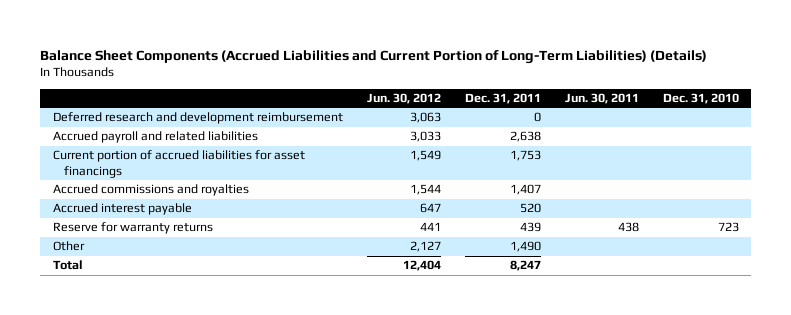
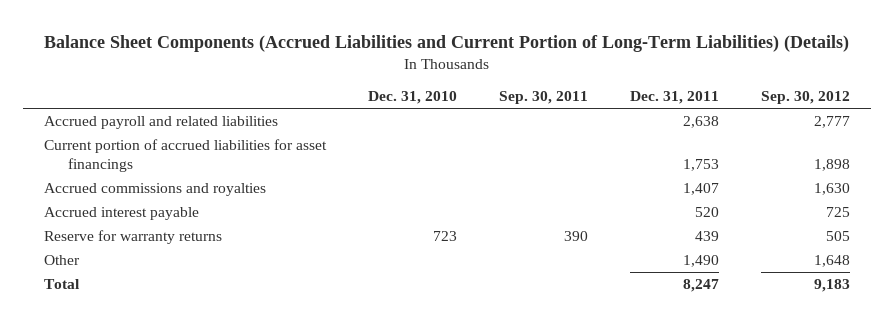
- | Jun. 30, 2012 | Dec. 31, 2011 | Jun. 30, 2011 | Dec. 31, 2010
+ | Dec. 31, 2010 | Sep. 30, 2011 | Dec. 31, 2011 | Sep. 30, 2012
- Deferred research and development reimbursement | 3,063 | 0 | |

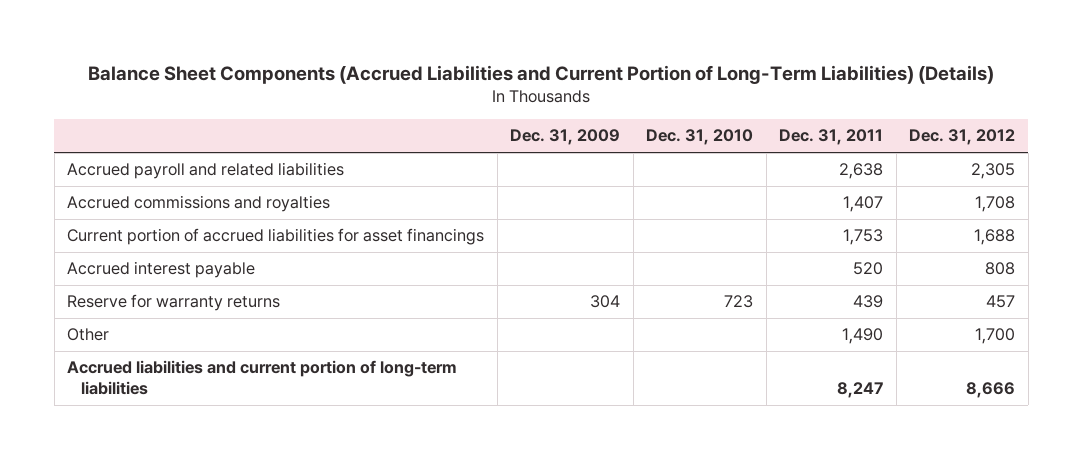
- | Dec. 31, 2010 | Sep. 30, 2011 | Dec. 31, 2011 | Sep. 30, 2012
+ | Dec. 31, 2009 | Dec. 31, 2010 | Dec. 31, 2011 | Dec. 31, 2012
moved down: Current portion of accrued liabilities for asset financings | | | 1,753 | 1,688
- Total | | | 8,247 | 9,183
+ Accrued liabilities and current portion of long-term liabilities | | | 8,247 | 8,666

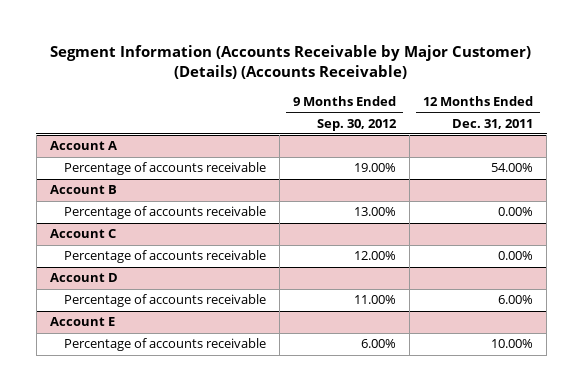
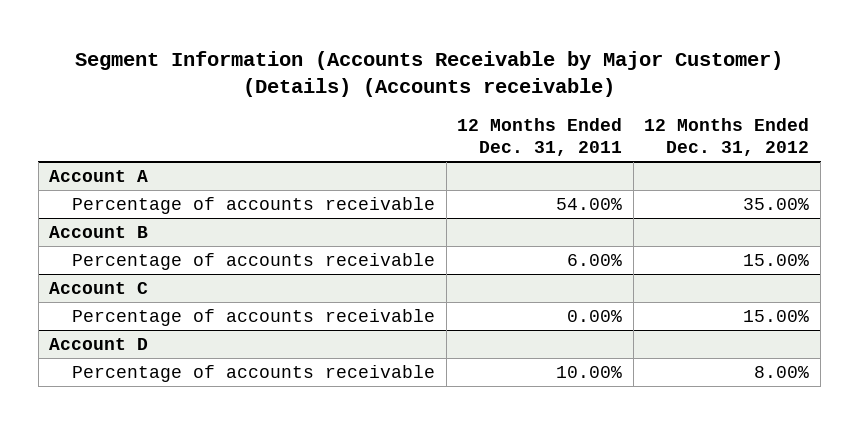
- Segment Information (Accounts Receivable by Major Customer) (Details) (Accounts Receivable)
+ Segment Information (Accounts Receivable by Major Customer) (Details) (Accounts receivable)
- | 9 Months Ended Sep. 30, 2012 | 12 Months Ended Dec. 31, 2011
+ | 12 Months Ended Dec. 31, 2011 | 12 Months Ended Dec. 31, 2012
@ Account B
- Percentage of accounts receivable | 13.00% | 0.00%
+ Percentage of accounts receivable | 6.00% | 15.00%
@ Account D
- Percentage of accounts receivable | 11.00% | 6.00%
- Account E

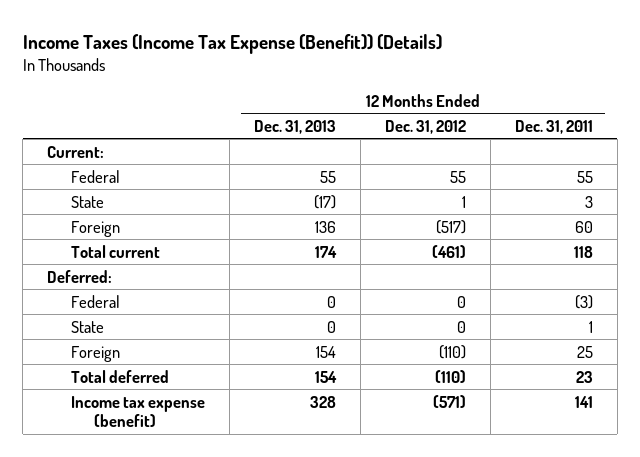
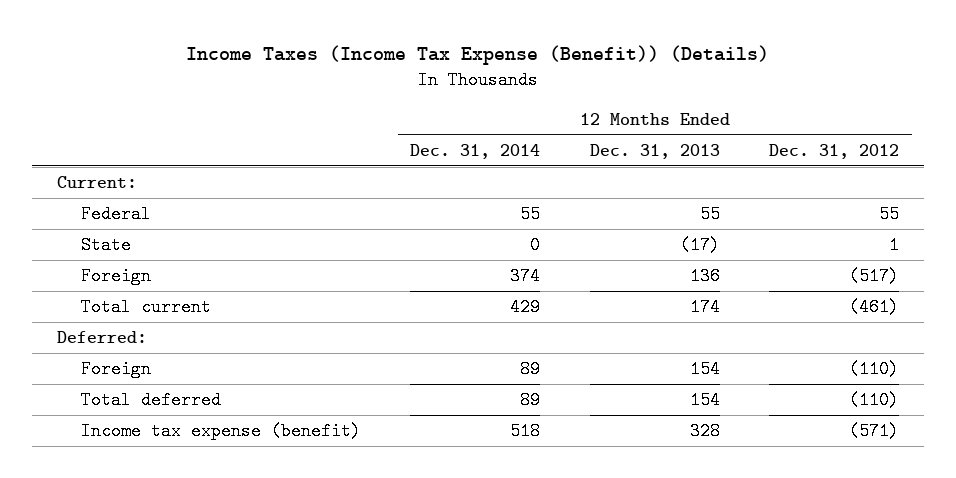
- | 12 Months Ended Dec. 31, 2013 | 12 Months Ended Dec. 31, 2012 | 12 Months Ended Dec. 31, 2011
+ | 12 Months Ended Dec. 31, 2014 | 12 Months Ended Dec. 31, 2013 | 12 Months Ended Dec. 31, 2012
- Federal | 0 | 0 | (3)
- State | 0 | 0 | 1

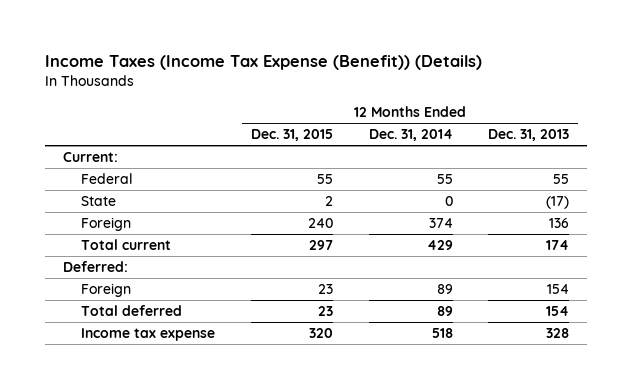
- | 12 Months Ended Dec. 31, 2014 | 12 Months Ended Dec. 31, 2013 | 12 Months Ended Dec. 31, 2012
+ | 12 Months Ended Dec. 31, 2015 | 12 Months Ended Dec. 31, 2014 | 12 Months Ended Dec. 31, 2013
- Income tax expense (benefit) | 518 | 328 | (571)
+ Income tax expense | 320 | 518 | 328

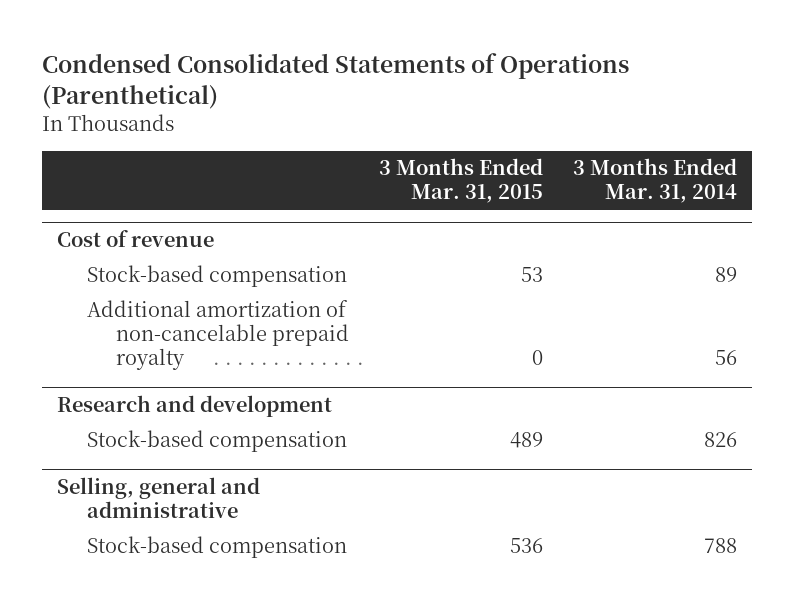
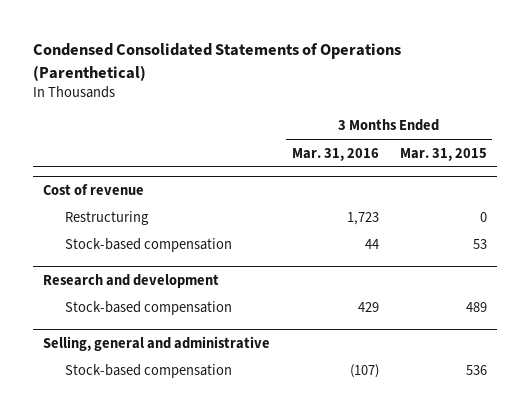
- | 3 Months Ended Mar. 31, 2015 | 3 Months Ended Mar. 31, 2014
+ | 3 Months Ended Mar. 31, 2016 | 3 Months Ended Mar. 31, 2015
@ Cost of revenue
+ Restructuring | 1,723 | 0
- Additional amortization of non-cancelable prepaid royalty | 0 | 56

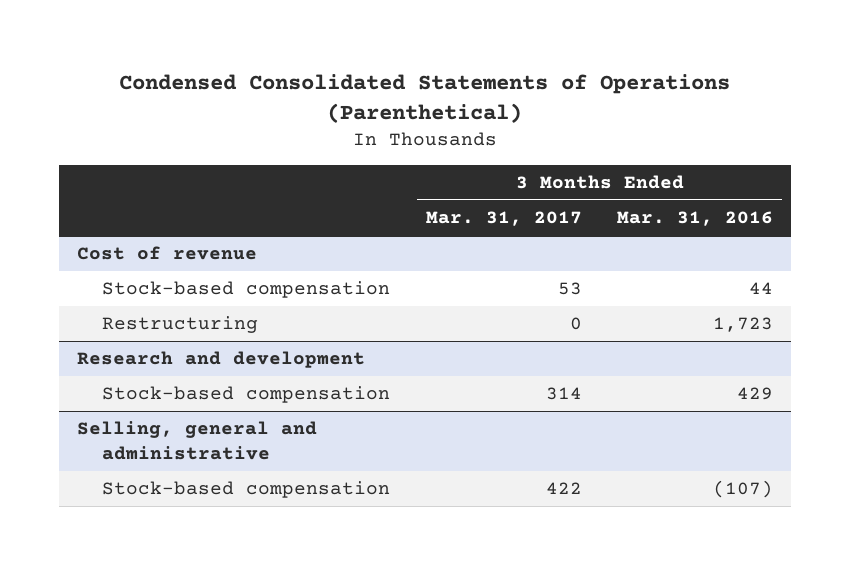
- | 3 Months Ended Mar. 31, 2016 | 3 Months Ended Mar. 31, 2015
+ | 3 Months Ended Mar. 31, 2017 | 3 Months Ended Mar. 31, 2016
@ Cost of revenue
moved down: Restructuring | 0 | 1,723

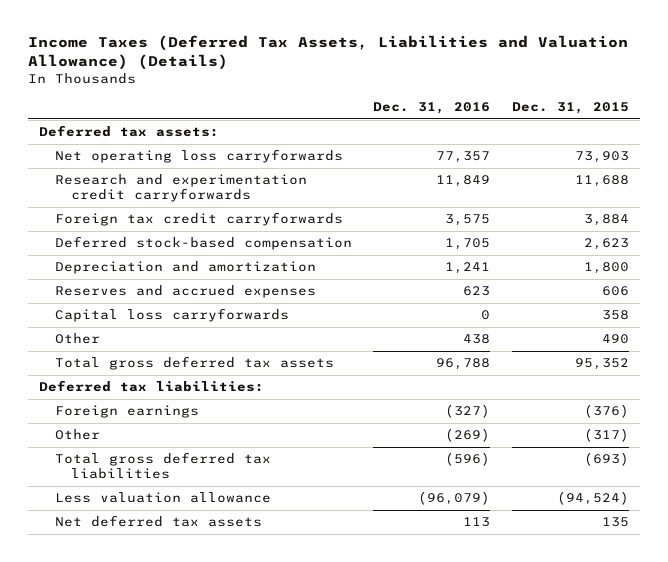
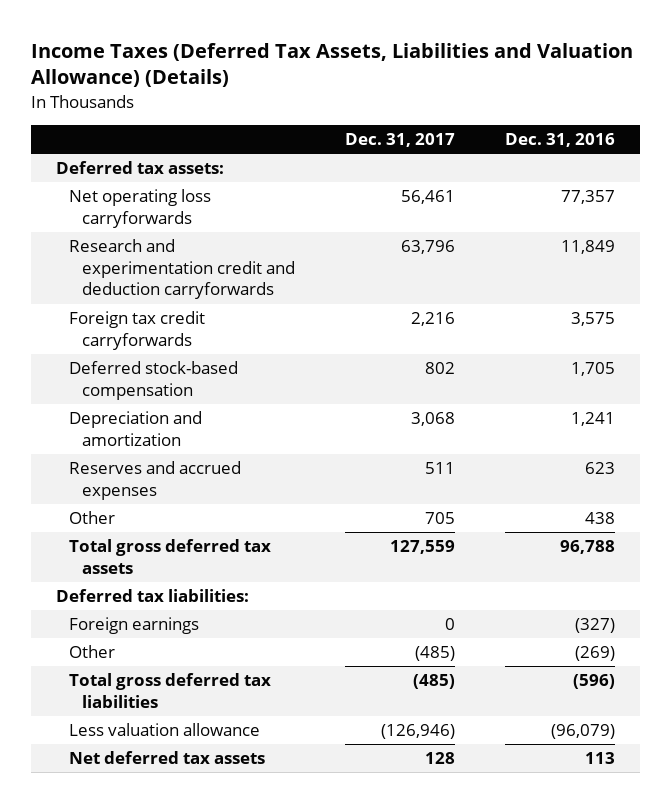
- | Dec. 31, 2016 | Dec. 31, 2015
+ | Dec. 31, 2017 | Dec. 31, 2016
- Research and experimentation credit carryforwards | 11,849 | 11,688
+ Research and experimentation credit and deduction carryforwards | 63,796 | 11,849
- Capital loss carryforwards | 0 | 358

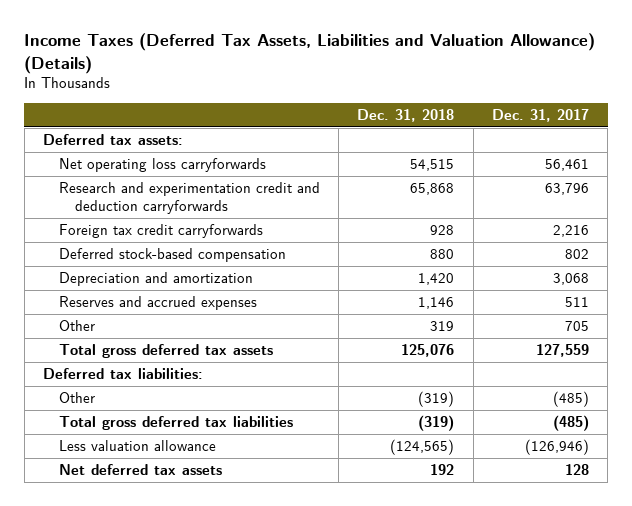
- | Dec. 31, 2017 | Dec. 31, 2016
+ | Dec. 31, 2018 | Dec. 31, 2017
- Foreign earnings | 0 | (327)

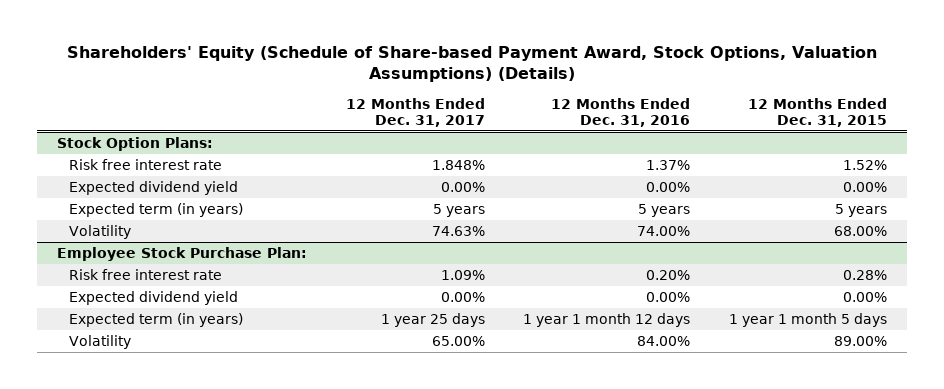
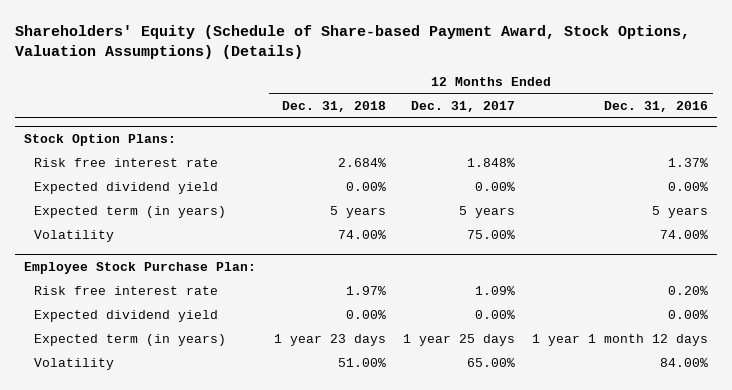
- | 12 Months Ended Dec. 31, 2017 | 12 Months Ended Dec. 31, 2016 | 12 Months Ended Dec. 31, 2015
+ | 12 Months Ended Dec. 31, 2018 | 12 Months Ended Dec. 31, 2017 | 12 Months Ended Dec. 31, 2016
@ Stock Option Plans:
- Volatility | 74.63% | 74.00% | 68.00%
+ Volatility | 74.00% | 75.00% | 74.00%

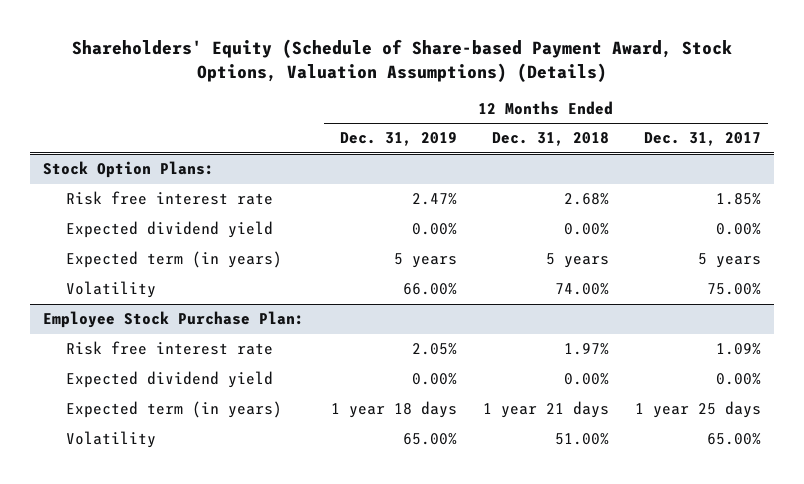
- | 12 Months Ended Dec. 31, 2018 | 12 Months Ended Dec. 31, 2017 | 12 Months Ended Dec. 31, 2016
+ | 12 Months Ended Dec. 31, 2019 | 12 Months Ended Dec. 31, 2018 | 12 Months Ended Dec. 31, 2017
@ Stock Option Plans:
- Risk free interest rate | 2.684% | 1.848% | 1.37%
+ Risk free interest rate | 2.47% | 2.68% | 1.85%
@ Employee Stock Purchase Plan:
- Expected term (in years) | 1 year 23 days | 1 year 25 days | 1 year 1 month 12 days
+ Expected term (in years) | 1 year 18 days | 1 year 21 days | 1 year 25 days

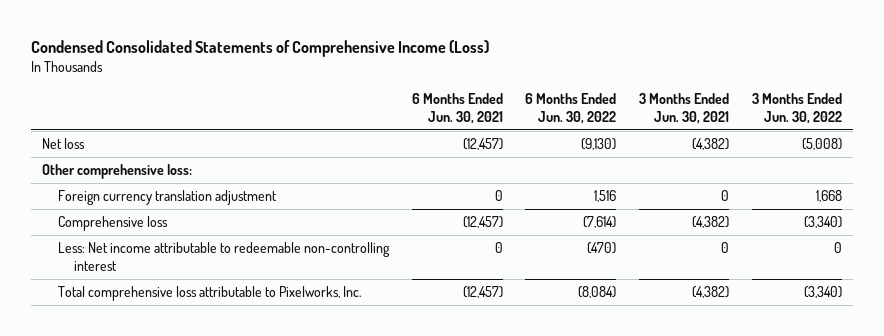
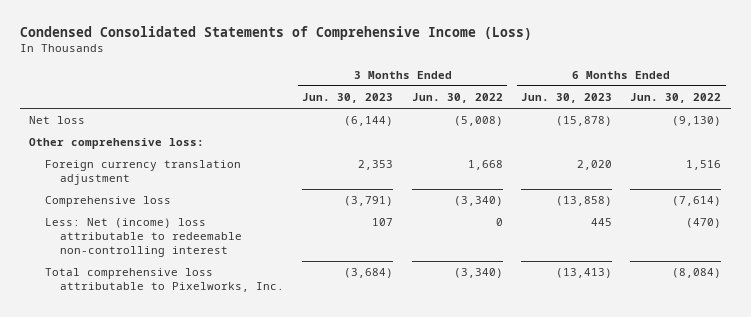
- | 6 Months Ended Jun. 30, 2021 | 6 Months Ended Jun. 30, 2022 | 3 Months Ended Jun. 30, 2021 | 3 Months Ended Jun. 30, 2022
+ | 3 Months Ended Jun. 30, 2023 | 3 Months Ended Jun. 30, 2022 | 6 Months Ended Jun. 30, 2023 | 6 Months Ended Jun. 30, 2022
- Less: Net income attributable to redeemable non-controlling interest | 0 | (470) | 0 | 0
+ Less: Net (income) loss attributable to redeemable non-controlling interest | 107 | 0 | 445 | (470)

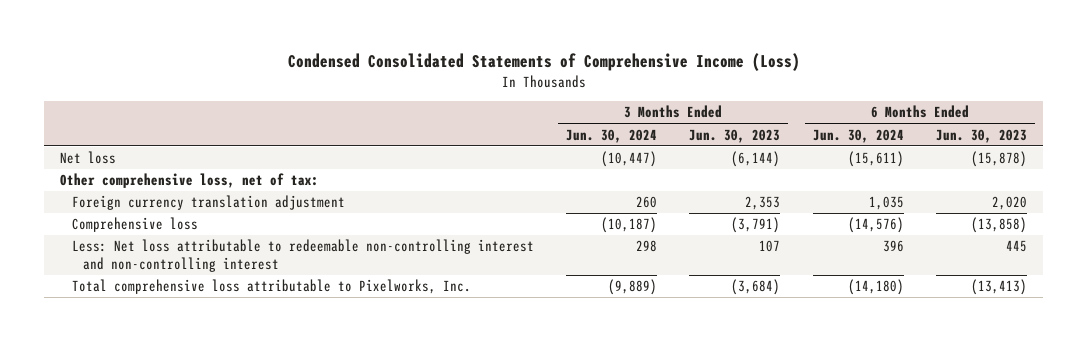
- | 3 Months Ended Jun. 30, 2023 | 3 Months Ended Jun. 30, 2022 | 6 Months Ended Jun. 30, 2023 | 6 Months Ended Jun. 30, 2022
+ | 3 Months Ended Jun. 30, 2024 | 3 Months Ended Jun. 30, 2023 | 6 Months Ended Jun. 30, 2024 | 6 Months Ended Jun. 30, 2023
- Other comprehensive loss:
+ Other comprehensive loss, net of tax:
- Less: Net (income) loss attributable to redeemable non-controlling interest | 107 | 0 | 445 | (470)
+ Less: Net loss attributable to redeemable non-controlling interest and non-controlling interest | 298 | 107 | 396 | 445

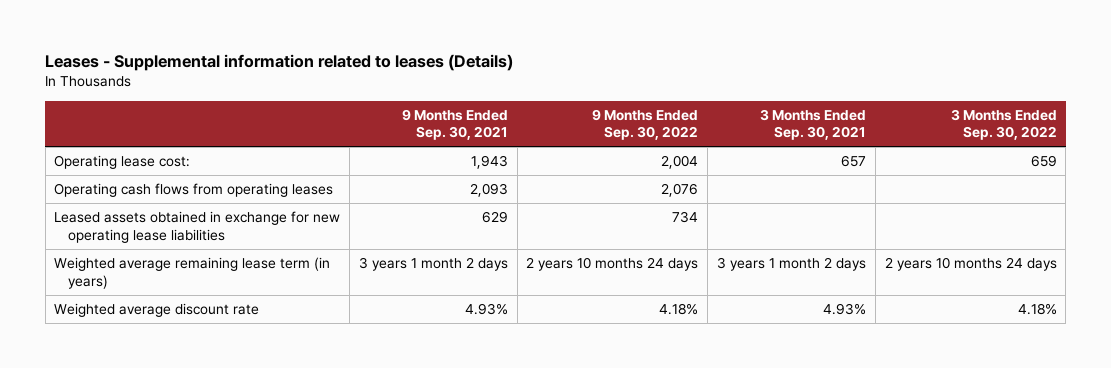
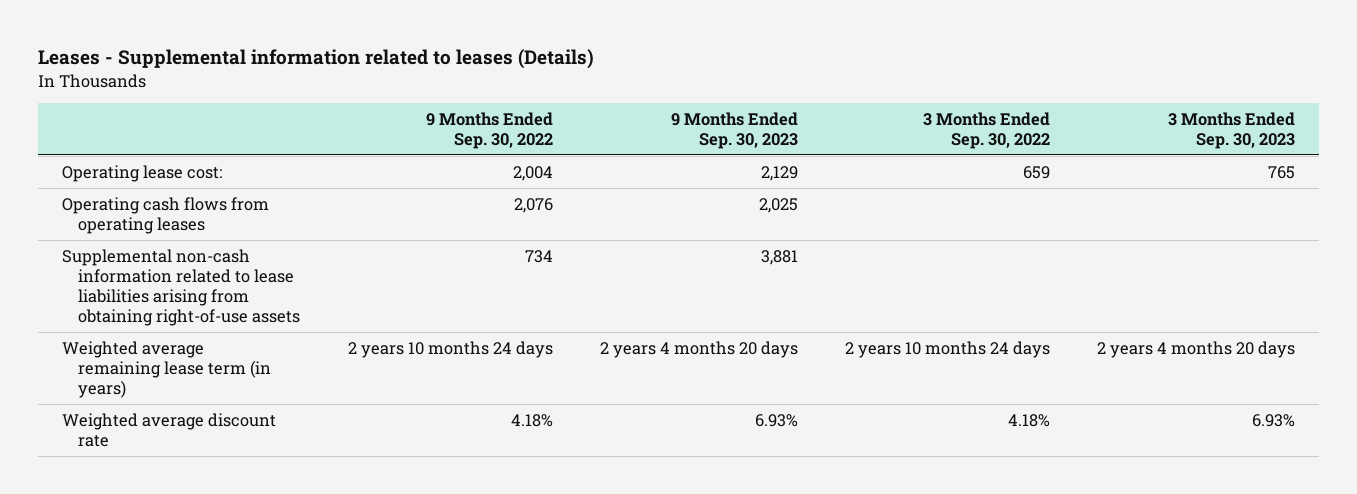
- | 9 Months Ended Sep. 30, 2021 | 9 Months Ended Sep. 30, 2022 | 3 Months Ended Sep. 30, 2021 | 3 Months Ended Sep. 30, 2022
+ | 9 Months Ended Sep. 30, 2022 | 9 Months Ended Sep. 30, 2023 | 3 Months Ended Sep. 30, 2022 | 3 Months Ended Sep. 30, 2023
- Leased assets obtained in exchange for new operating lease liabilities | 629 | 734 | |
+ Supplemental non-cash information related to lease liabilities arising from obtaining right-of-use assets | 734 | 3,881 | |

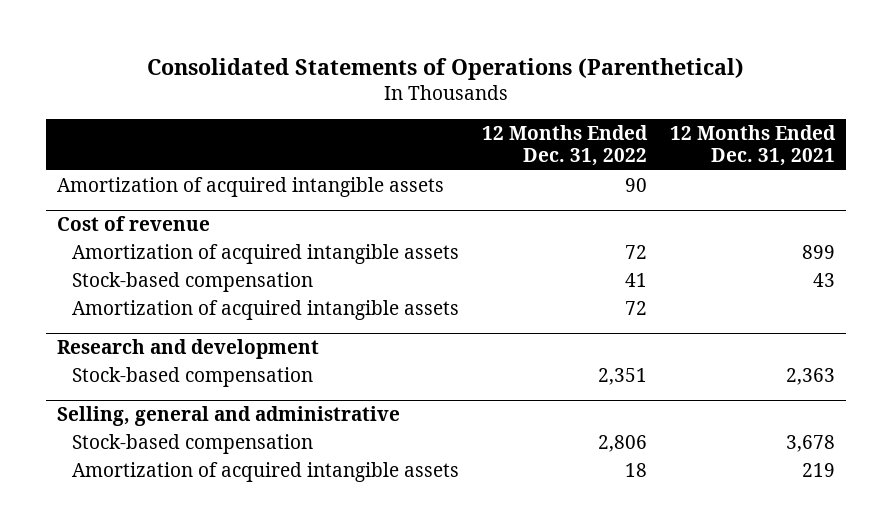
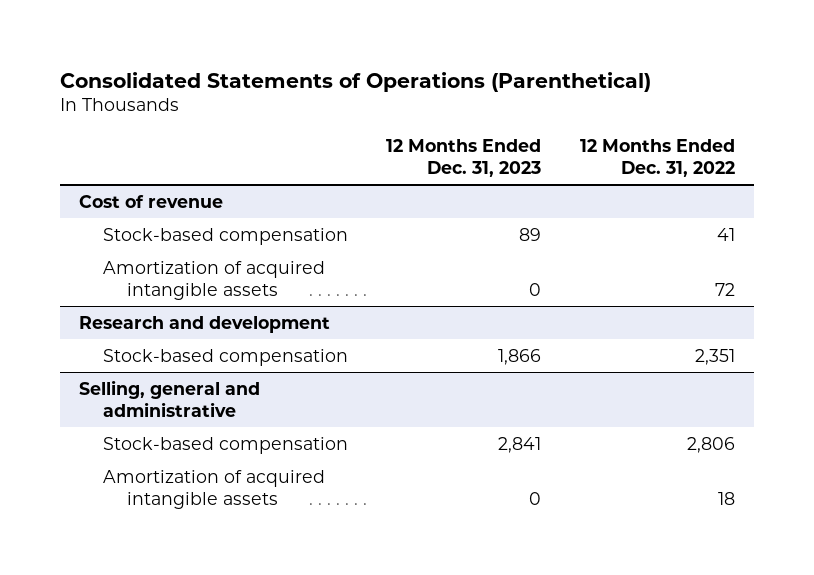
- | 12 Months Ended Dec. 31, 2022 | 12 Months Ended Dec. 31, 2021
+ | 12 Months Ended Dec. 31, 2023 | 12 Months Ended Dec. 31, 2022
- Amortization of acquired intangible assets | 90 |
@ Cost of revenue
- Amortization of acquired intangible assets | 72 | 899

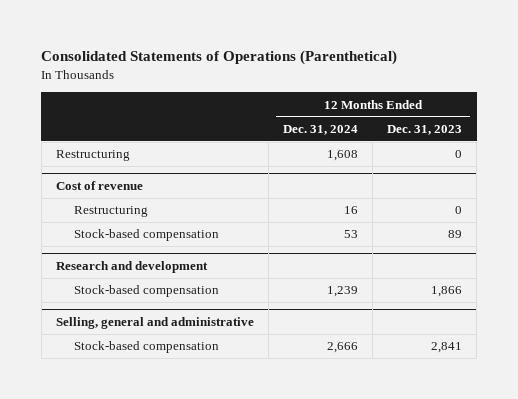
- | 12 Months Ended Dec. 31, 2023 | 12 Months Ended Dec. 31, 2022
+ | 12 Months Ended Dec. 31, 2024 | 12 Months Ended Dec. 31, 2023
+ Restructuring | 1,608 | 0
@ Cost of revenue
+ Restructuring | 16 | 0
- Amortization of acquired intangible assets | 0 | 72
@ Selling, general and administrative
- Amortization of acquired intangible assets | 0 | 18

